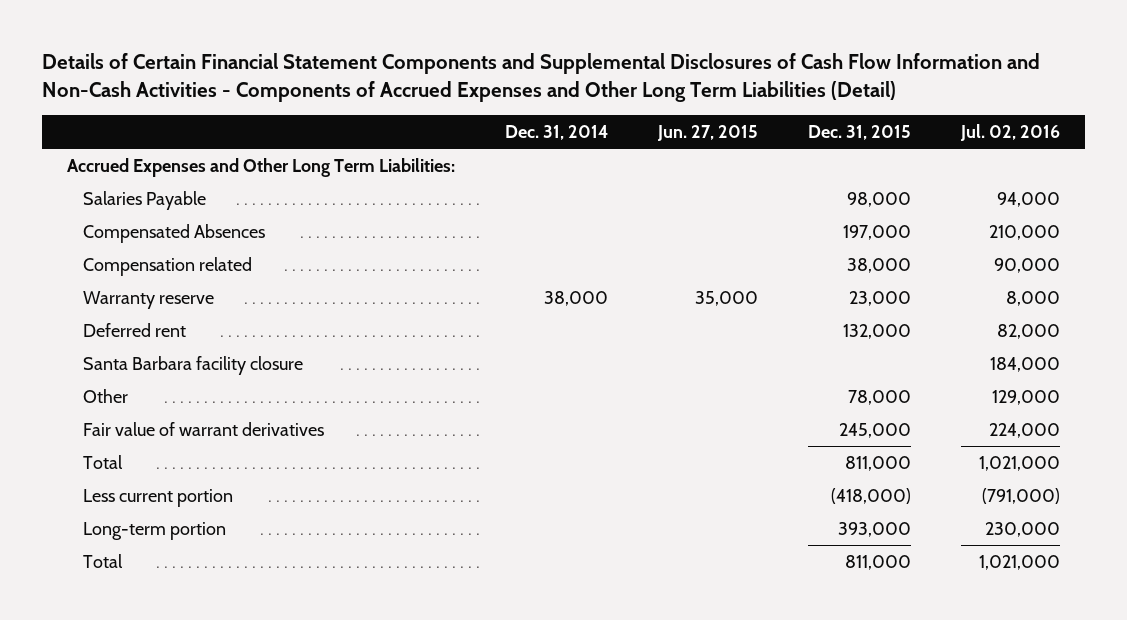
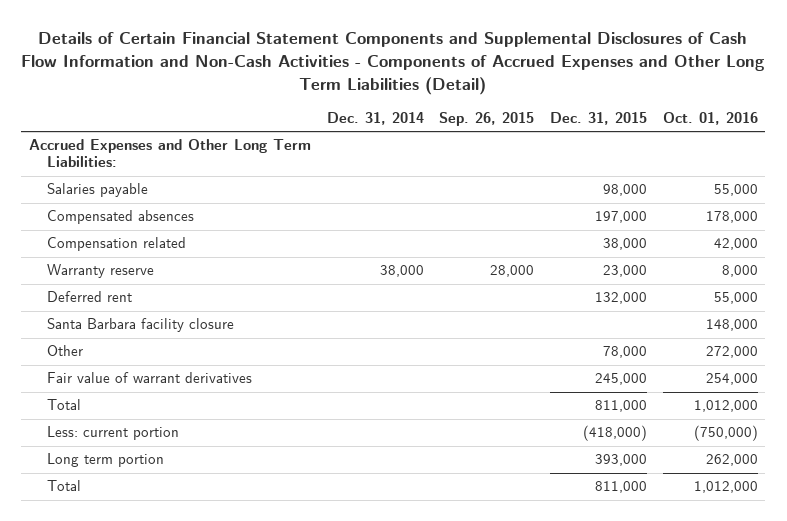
- | Dec. 31, 2014 | Jun. 27, 2015 | Dec. 31, 2015 | Jul. 02, 2016
+ | Dec. 31, 2014 | Sep. 26, 2015 | Dec. 31, 2015 | Oct. 01, 2016
- Salaries Payable | | | 98,000 | 94,000
- Compensated Absences | | | 197,000 | 210,000
+ Salaries payable | | | 98,000 | 55,000
+ Compensated absences | | | 197,000 | 178,000
- Less current portion | | | (418,000) | (791,000)
- Long-term portion | | | 393,000 | 230,000
+ Less: current portion | | | (418,000) | (750,000)
+ Long term portion | | | 393,000 | 262,000

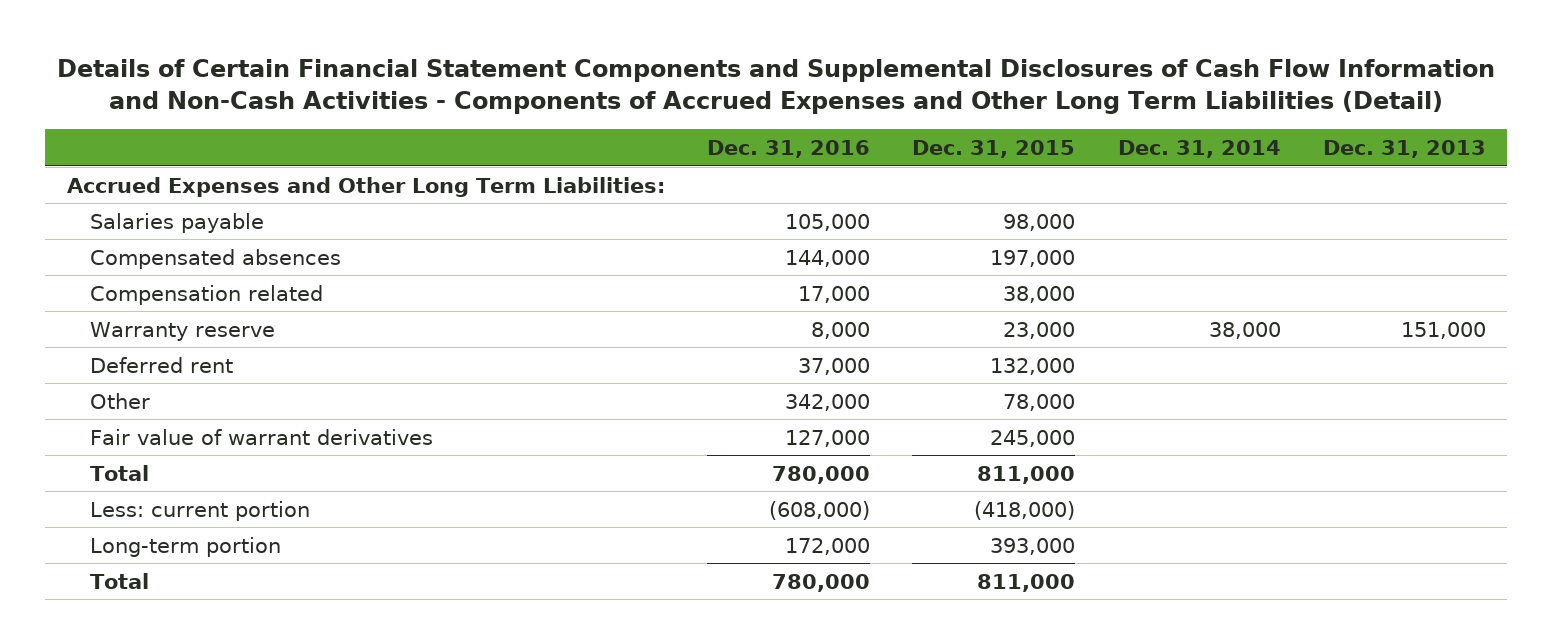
- | Dec. 31, 2014 | Sep. 26, 2015 | Dec. 31, 2015 | Oct. 01, 2016
+ | Dec. 31, 2016 | Dec. 31, 2015 | Dec. 31, 2014 | Dec. 31, 2013
- Santa Barbara facility closure | | | | 148,000
- Long term portion | | | 393,000 | 262,000
+ Long-term portion | 172,000 | 393,000 | |

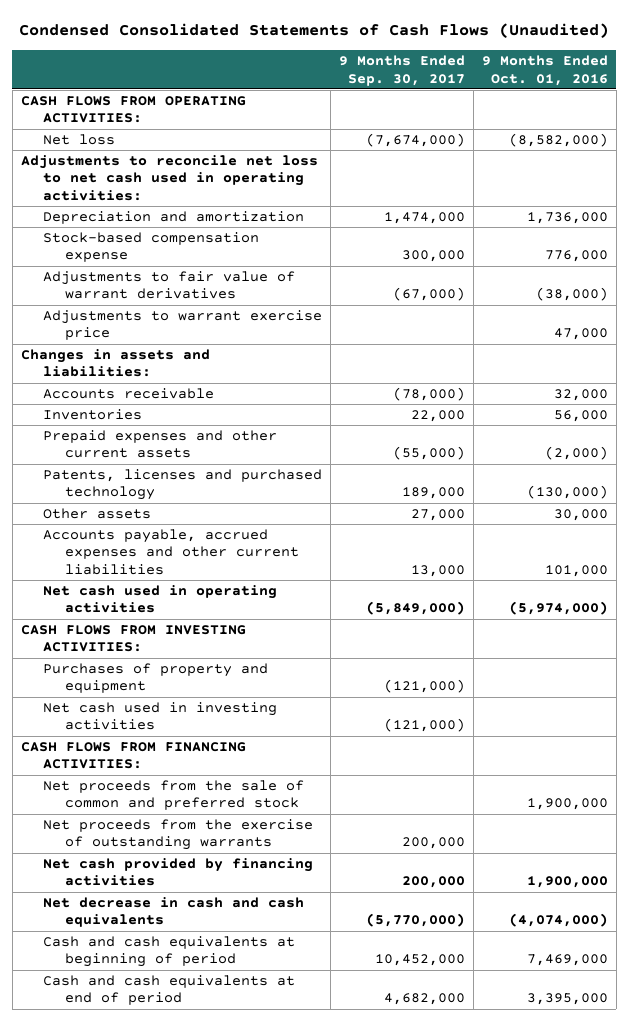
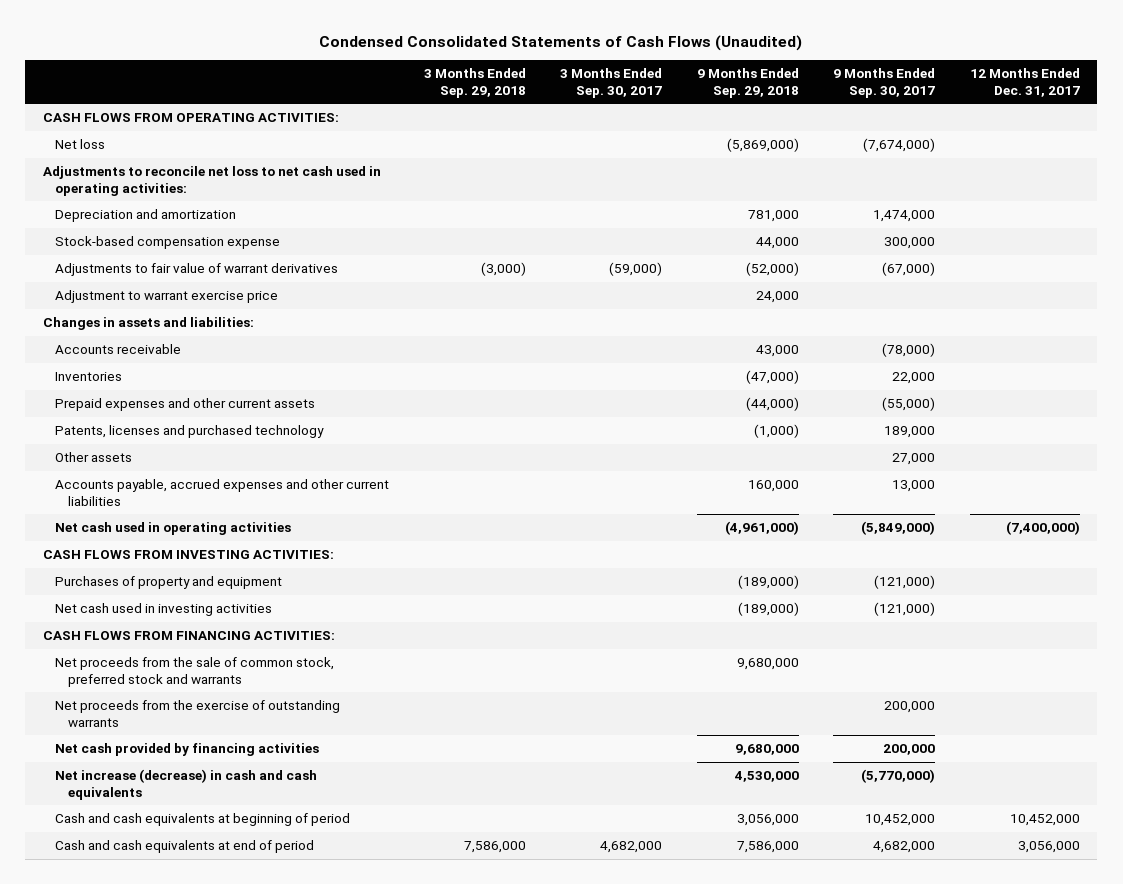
- | 9 Months Ended Sep. 30, 2017 | 9 Months Ended Oct. 01, 2016
+ | 3 Months Ended Sep. 29, 2018 | 3 Months Ended Sep. 30, 2017 | 9 Months Ended Sep. 29, 2018 | 9 Months Ended Sep. 30, 2017 | 12 Months Ended Dec. 31, 2017
- Adjustments to warrant exercise price | | 47,000
+ Adjustment to warrant exercise price | | | 24,000 | |
- Net proceeds from the sale of common and preferred stock | | 1,900,000
+ Net proceeds from the sale of common stock, preferred stock and warrants | | | 9,680,000 | |
- Net decrease in cash and cash equivalents | (5,770,000) | (4,074,000)
+ Net increase (decrease) in cash and cash equivalents | | | 4,530,000 | (5,770,000) |

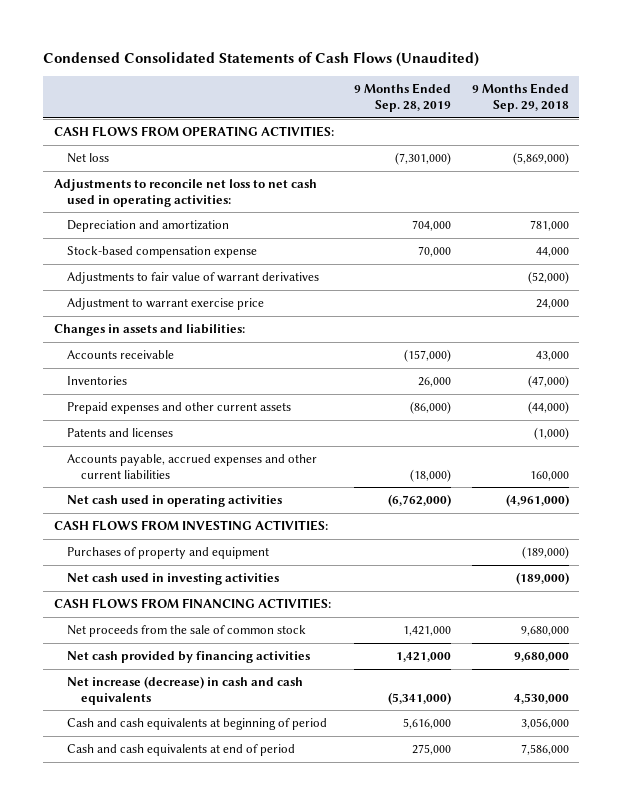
- | 3 Months Ended Sep. 29, 2018 | 3 Months Ended Sep. 30, 2017 | 9 Months Ended Sep. 29, 2018 | 9 Months Ended Sep. 30, 2017 | 12 Months Ended Dec. 31, 2017
+ | 9 Months Ended Sep. 28, 2019 | 9 Months Ended Sep. 29, 2018
- Patents, licenses and purchased technology | | | (1,000) | 189,000 |
- Other assets | | | | 27,000 |
+ Patents and licenses | | (1,000)
- Net proceeds from the sale of common stock, preferred stock and warrants | | | 9,680,000 | |
- Net proceeds from the exercise of outstanding warrants | | | | 200,000 |
+ Net proceeds from the sale of common stock | 1,421,000 | 9,680,000

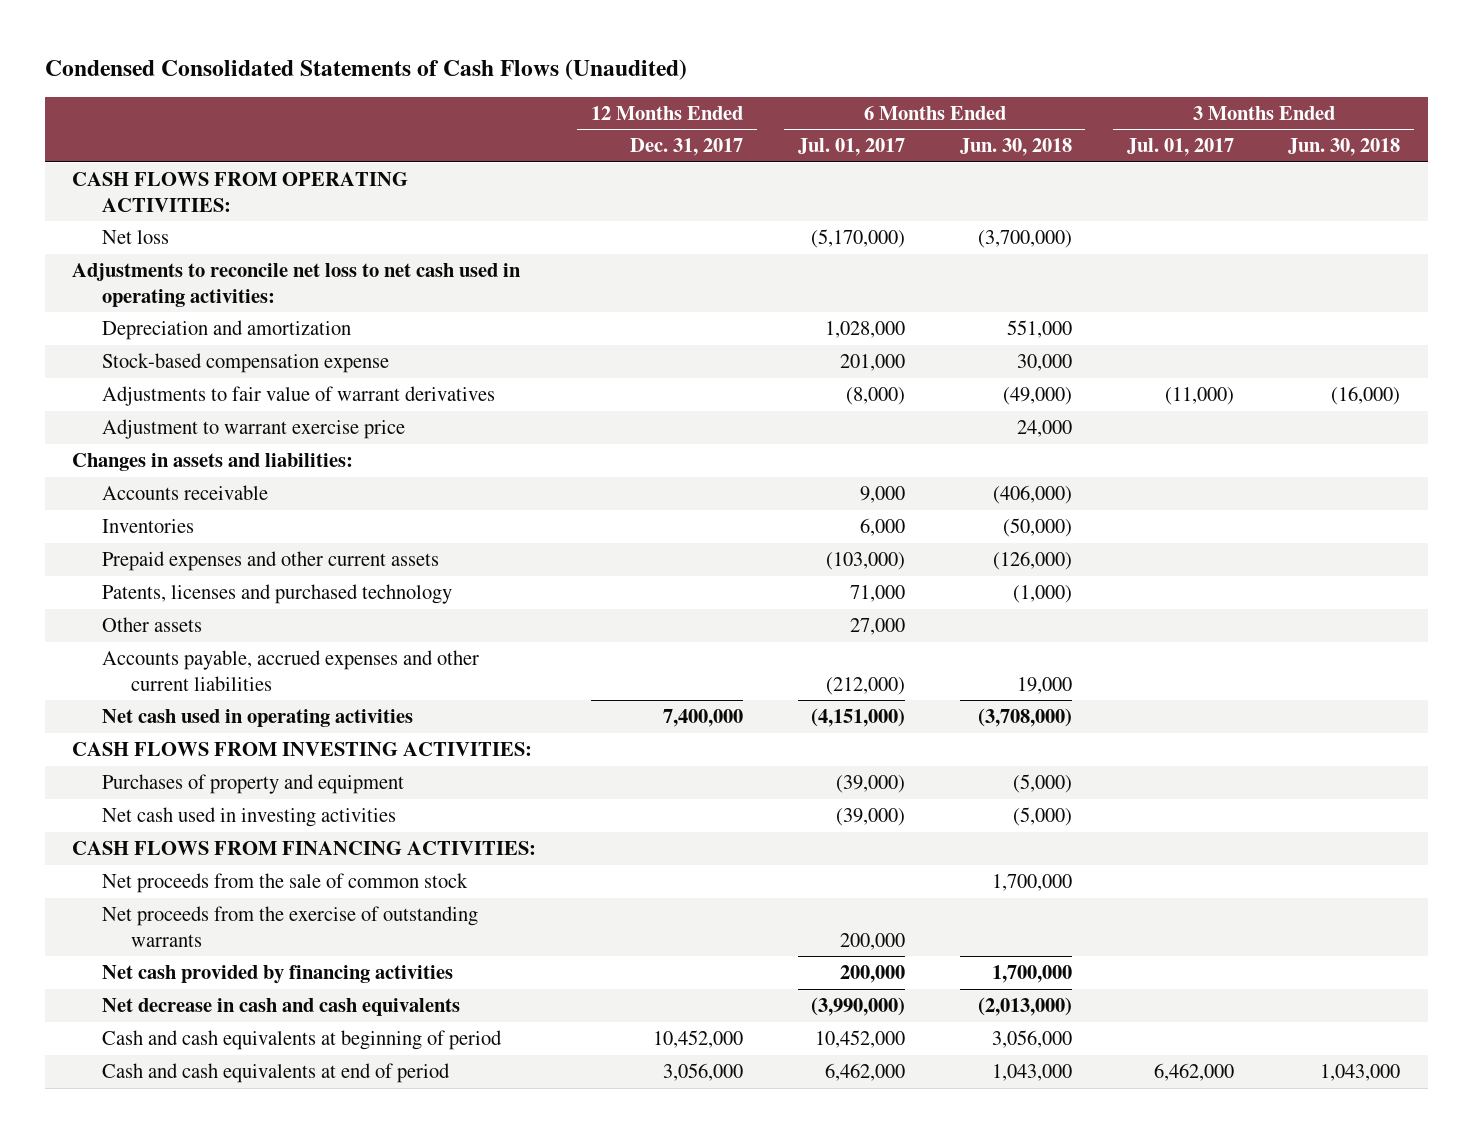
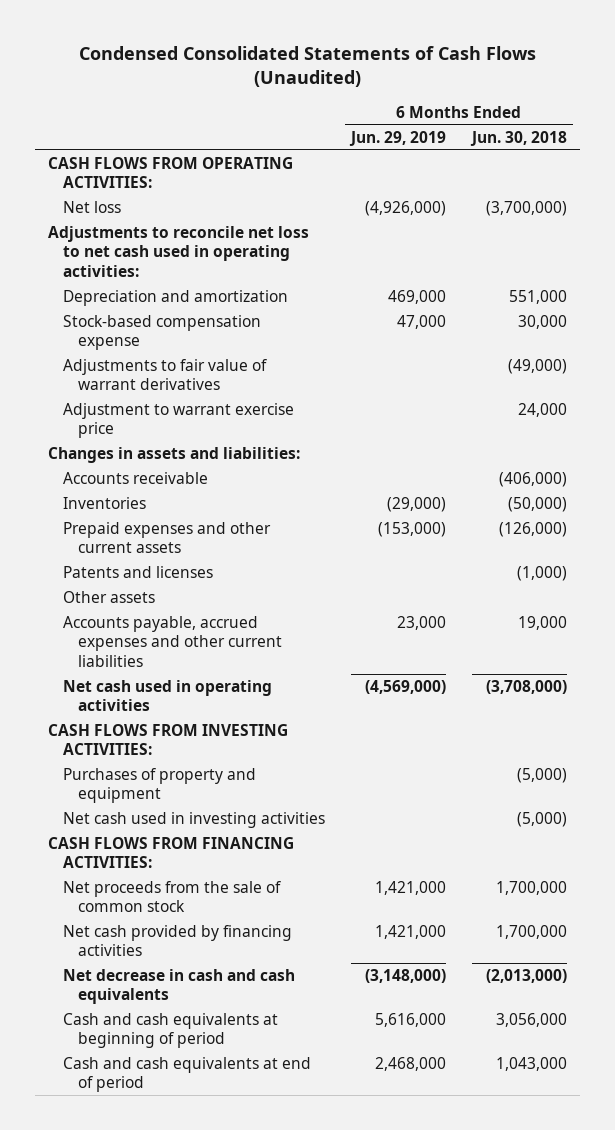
- | 12 Months Ended Dec. 31, 2017 | 6 Months Ended Jul. 01, 2017 | 6 Months Ended Jun. 30, 2018 | 3 Months Ended Jul. 01, 2017 | 3 Months Ended Jun. 30, 2018
+ | 6 Months Ended Jun. 29, 2019 | 6 Months Ended Jun. 30, 2018
- Patents, licenses and purchased technology | | 71,000 | (1,000) | |
+ Patents and licenses | | (1,000)
- Net proceeds from the exercise of outstanding warrants | | 200,000 | | |

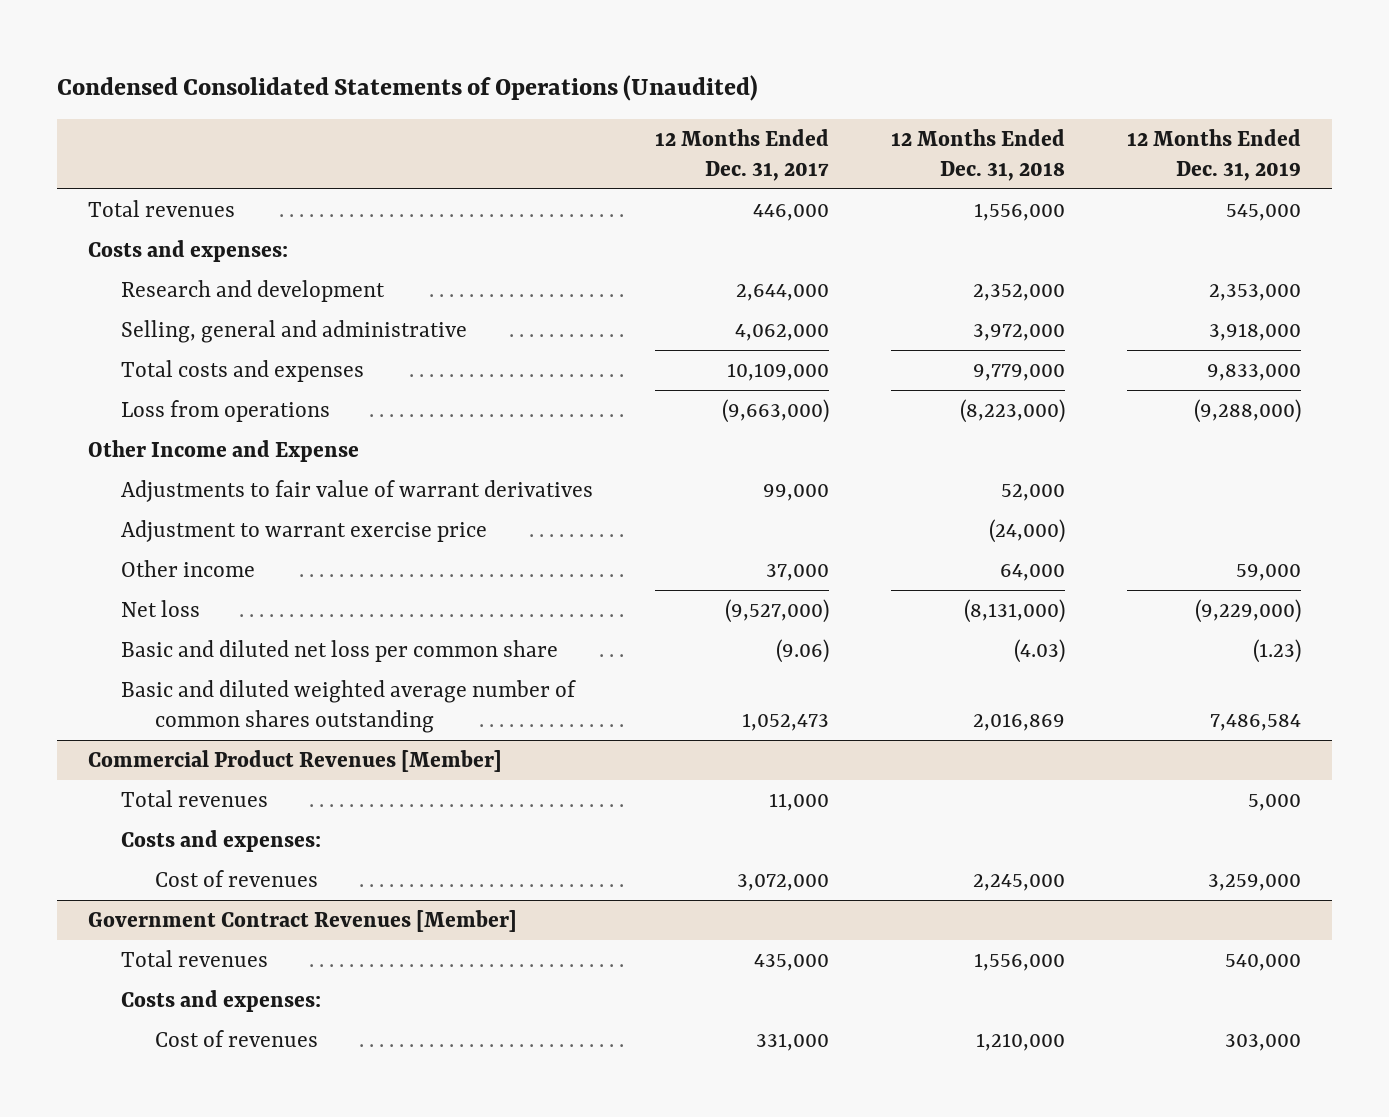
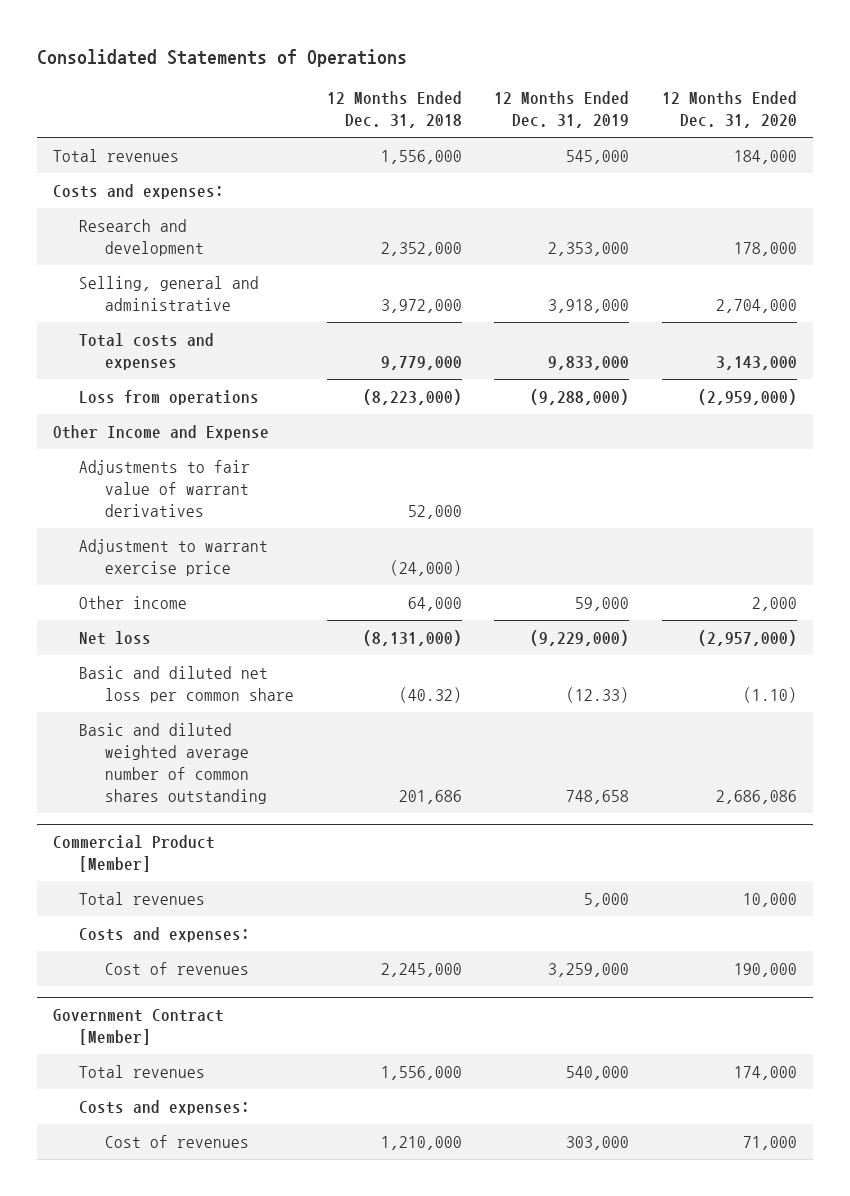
- Condensed Consolidated Statements of Operations (Unaudited)
+ Consolidated Statements of Operations
- | 12 Months Ended Dec. 31, 2017 | 12 Months Ended Dec. 31, 2018 | 12 Months Ended Dec. 31, 2019
+ | 12 Months Ended Dec. 31, 2018 | 12 Months Ended Dec. 31, 2019 | 12 Months Ended Dec. 31, 2020
- Basic and diluted net loss per common share | (9.06) | (4.03) | (1.23)
- Basic and diluted weighted average number of common shares outstanding | 1,052,473 | 2,016,869 | 7,486,584
- Commercial Product Revenues [Member]
+ Basic and diluted net loss per common share | (40.32) | (12.33) | (1.10)
+ Basic and diluted weighted average number of common shares outstanding | 201,686 | 748,658 | 2,686,086
+ Commercial Product [Member]
- Government Contract Revenues [Member]
+ Government Contract [Member]

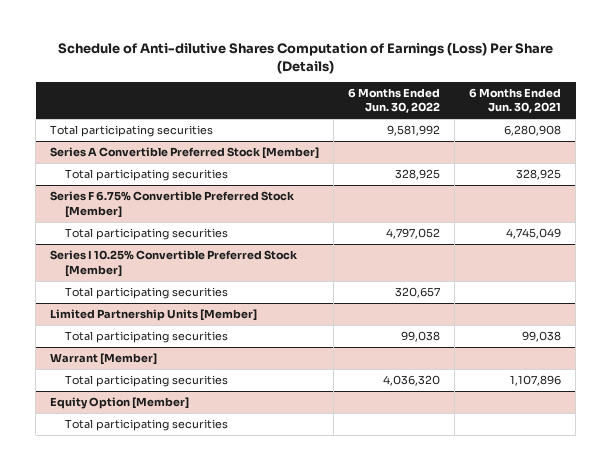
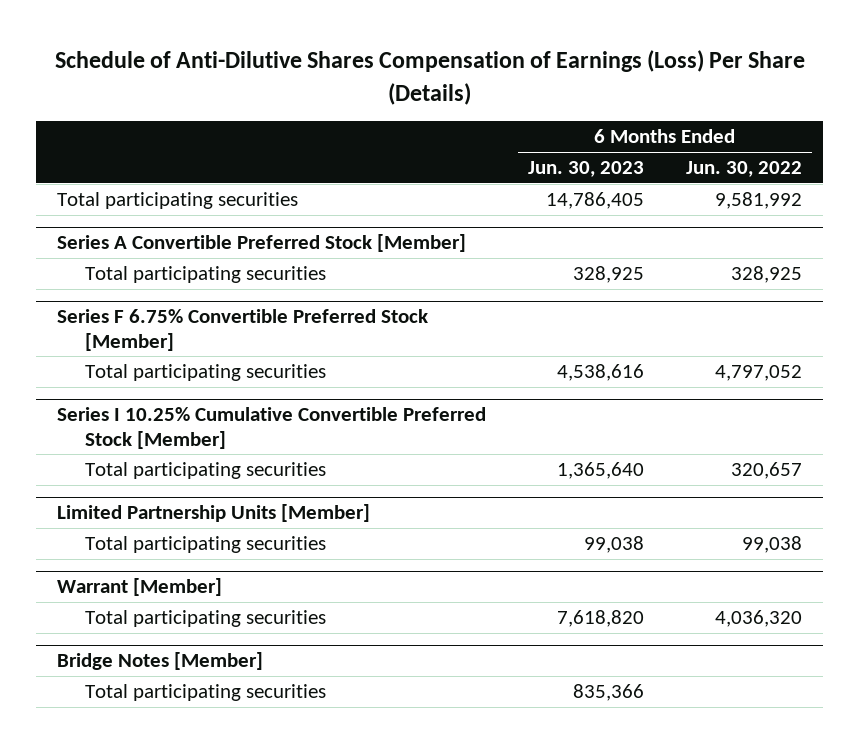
- Schedule of Anti-dilutive Shares Computation of Earnings (Loss) Per Share (Details)
+ Schedule of Anti-Dilutive Shares Compensation of Earnings (Loss) Per Share (Details)
- | 6 Months Ended Jun. 30, 2022 | 6 Months Ended Jun. 30, 2021
+ | 6 Months Ended Jun. 30, 2023 | 6 Months Ended Jun. 30, 2022
- Series I 10.25% Convertible Preferred Stock [Member]
+ Series I 10.25% Cumulative Convertible Preferred Stock [Member]
- Equity Option [Member]
+ Bridge Notes [Member]

